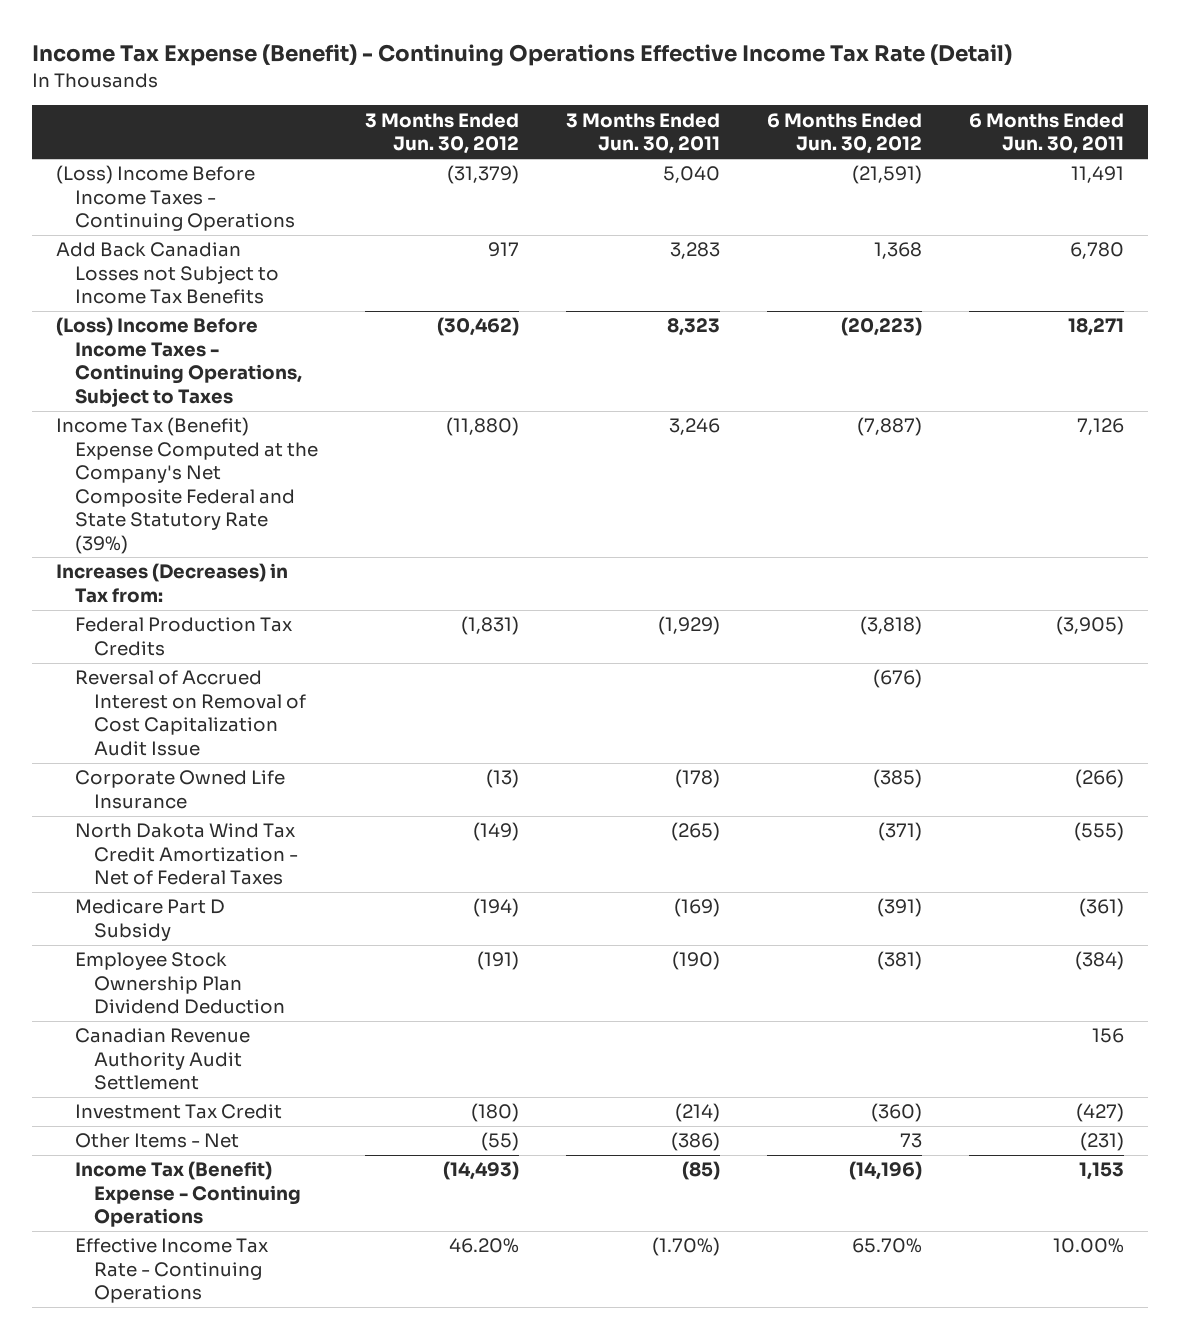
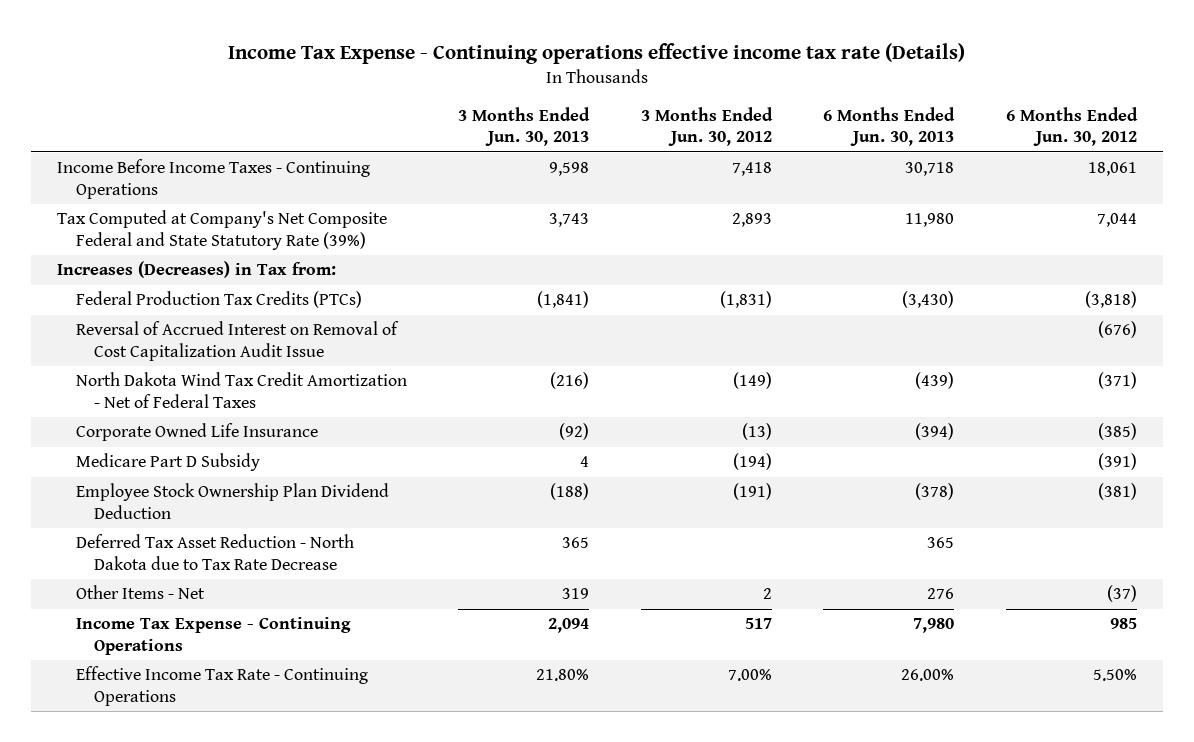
- Income Tax Expense (Benefit) - Continuing Operations Effective Income Tax Rate (Detail)
+ Income Tax Expense - Continuing operations effective income tax rate (Details)
- | 3 Months Ended Jun. 30, 2012 | 3 Months Ended Jun. 30, 2011 | 6 Months Ended Jun. 30, 2012 | 6 Months Ended Jun. 30, 2011
+ | 3 Months Ended Jun. 30, 2013 | 3 Months Ended Jun. 30, 2012 | 6 Months Ended Jun. 30, 2013 | 6 Months Ended Jun. 30, 2012
- (Loss) Income Before Income Taxes - Continuing Operations | (31,379) | 5,040 | (21,591) | 11,491
- Add Back Canadian Losses not Subject to Income Tax Benefits | 917 | 3,283 | 1,368 | 6,780
- (Loss) Income Before Income Taxes - Continuing Operations, Subject to Taxes | (30,462) | 8,323 | (20,223) | 18,271
- Income Tax (Benefit) Expense Computed at the Company's Net Composite Federal and State Statutory Rate (39%) | (11,880) | 3,246 | (7,887) | 7,126
+ Income Before Income Taxes - Continuing Operations | 9,598 | 7,418 | 30,718 | 18,061
+ Tax Computed at Company's Net Composite Federal and State Statutory Rate (39%) | 3,743 | 2,893 | 11,980 | 7,044
- Federal Production Tax Credits | (1,831) | (1,929) | (3,818) | (3,905)
+ Federal Production Tax Credits (PTCs) | (1,841) | (1,831) | (3,430) | (3,818)
moved down: Corporate Owned Life Insurance | (92) | (13) | (394) | (385)
- Canadian Revenue Authority Audit Settlement | | | | 156
- Investment Tax Credit | (180) | (214) | (360) | (427)
- Other Items - Net | (55) | (386) | 73 | (231)
- Income Tax (Benefit) Expense - Continuing Operations | (14,493) | (85) | (14,196) | 1,153
- Effective Income Tax Rate - Continuing Operations | 46.20% | (1.70%) | 65.70% | 10.00%
+ Deferred Tax Asset Reduction - North Dakota due to Tax Rate Decrease | 365 | | 365 |
+ Other Items - Net | 319 | 2 | 276 | (37)
+ Income Tax Expense - Continuing Operations | 2,094 | 517 | 7,980 | 985
+ Effective Income Tax Rate - Continuing Operations | 21.80% | 7.00% | 26.00% | 5.50%

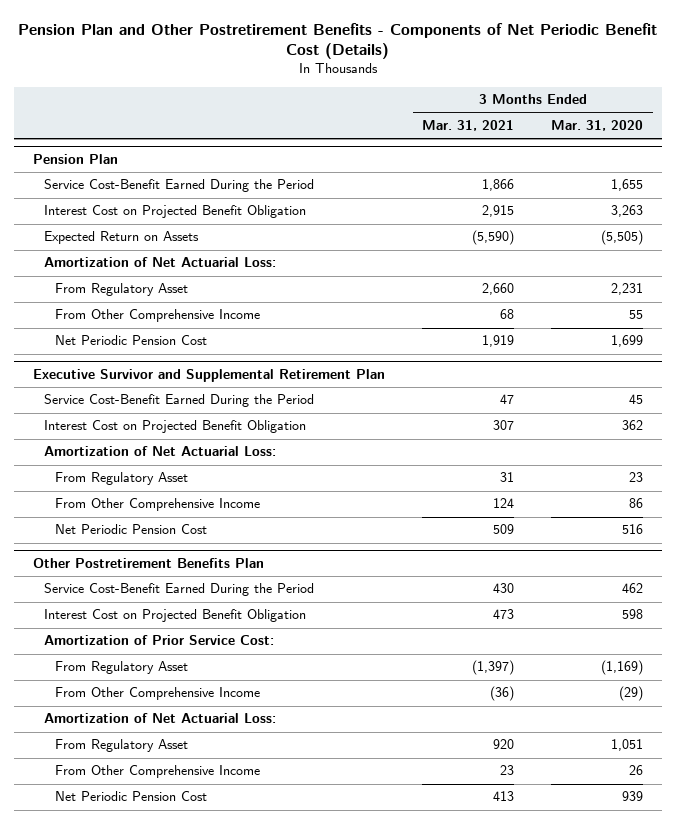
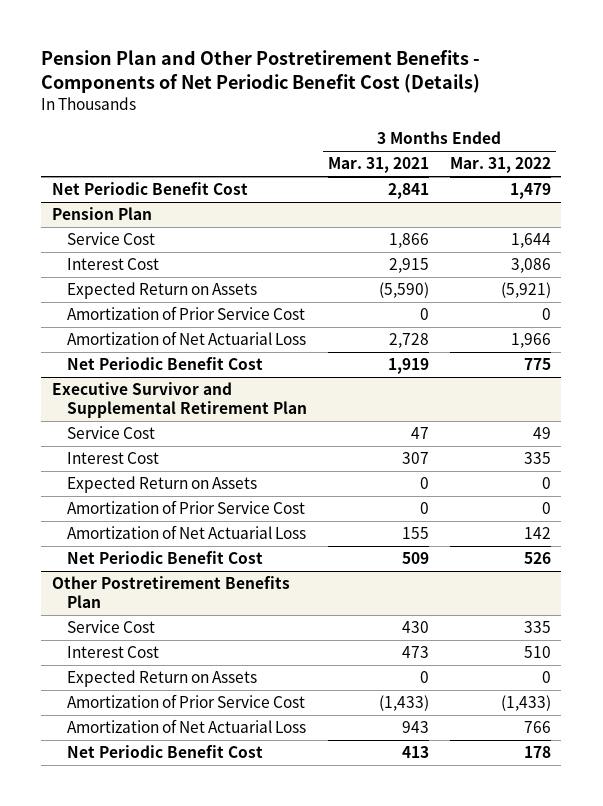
- | 3 Months Ended Mar. 31, 2021 | 3 Months Ended Mar. 31, 2020
+ | 3 Months Ended Mar. 31, 2021 | 3 Months Ended Mar. 31, 2022
+ Net Periodic Benefit Cost | 2,841 | 1,479
@ Pension Plan
- Service Cost-Benefit Earned During the Period | 1,866 | 1,655
- Interest Cost on Projected Benefit Obligation | 2,915 | 3,263
+ Service Cost | 1,866 | 1,644
+ Interest Cost | 2,915 | 3,086
- Amortization of Net Actuarial Loss:
- From Regulatory Asset | 2,660 | 2,231
- From Other Comprehensive Income | 68 | 55
- Net Periodic Pension Cost | 1,919 | 1,699
+ Amortization of Prior Service Cost | 0 | 0
+ Amortization of Net Actuarial Loss | 2,728 | 1,966
+ Net Periodic Benefit Cost | 1,919 | 775
@ Executive Survivor and Supplemental Retirement Plan
- Service Cost-Benefit Earned During the Period | 47 | 45
- Interest Cost on Projected Benefit Obligation | 307 | 362
- Amortization of Net Actuarial Loss:
- From Regulatory Asset | 31 | 23
- From Other Comprehensive Income | 124 | 86
- Net Periodic Pension Cost | 509 | 516
+ Service Cost | 47 | 49
+ Interest Cost | 307 | 335
+ Expected Return on Assets | 0 | 0
+ Amortization of Prior Service Cost | 0 | 0
+ Amortization of Net Actuarial Loss | 155 | 142
+ Net Periodic Benefit Cost | 509 | 526
@ Other Postretirement Benefits Plan
- Service Cost-Benefit Earned During the Period | 430 | 462
- Interest Cost on Projected Benefit Obligation | 473 | 598
- Amortization of Prior Service Cost:
- From Regulatory Asset | (1,397) | (1,169)
- From Other Comprehensive Income | (36) | (29)
- Amortization of Net Actuarial Loss:
- From Regulatory Asset | 920 | 1,051
- From Other Comprehensive Income | 23 | 26
- Net Periodic Pension Cost | 413 | 939
+ Service Cost | 430 | 335
+ Interest Cost | 473 | 510
+ Expected Return on Assets | 0 | 0
+ Amortization of Prior Service Cost | (1,433) | (1,433)
+ Amortization of Net Actuarial Loss | 943 | 766
+ Net Periodic Benefit Cost | 413 | 178

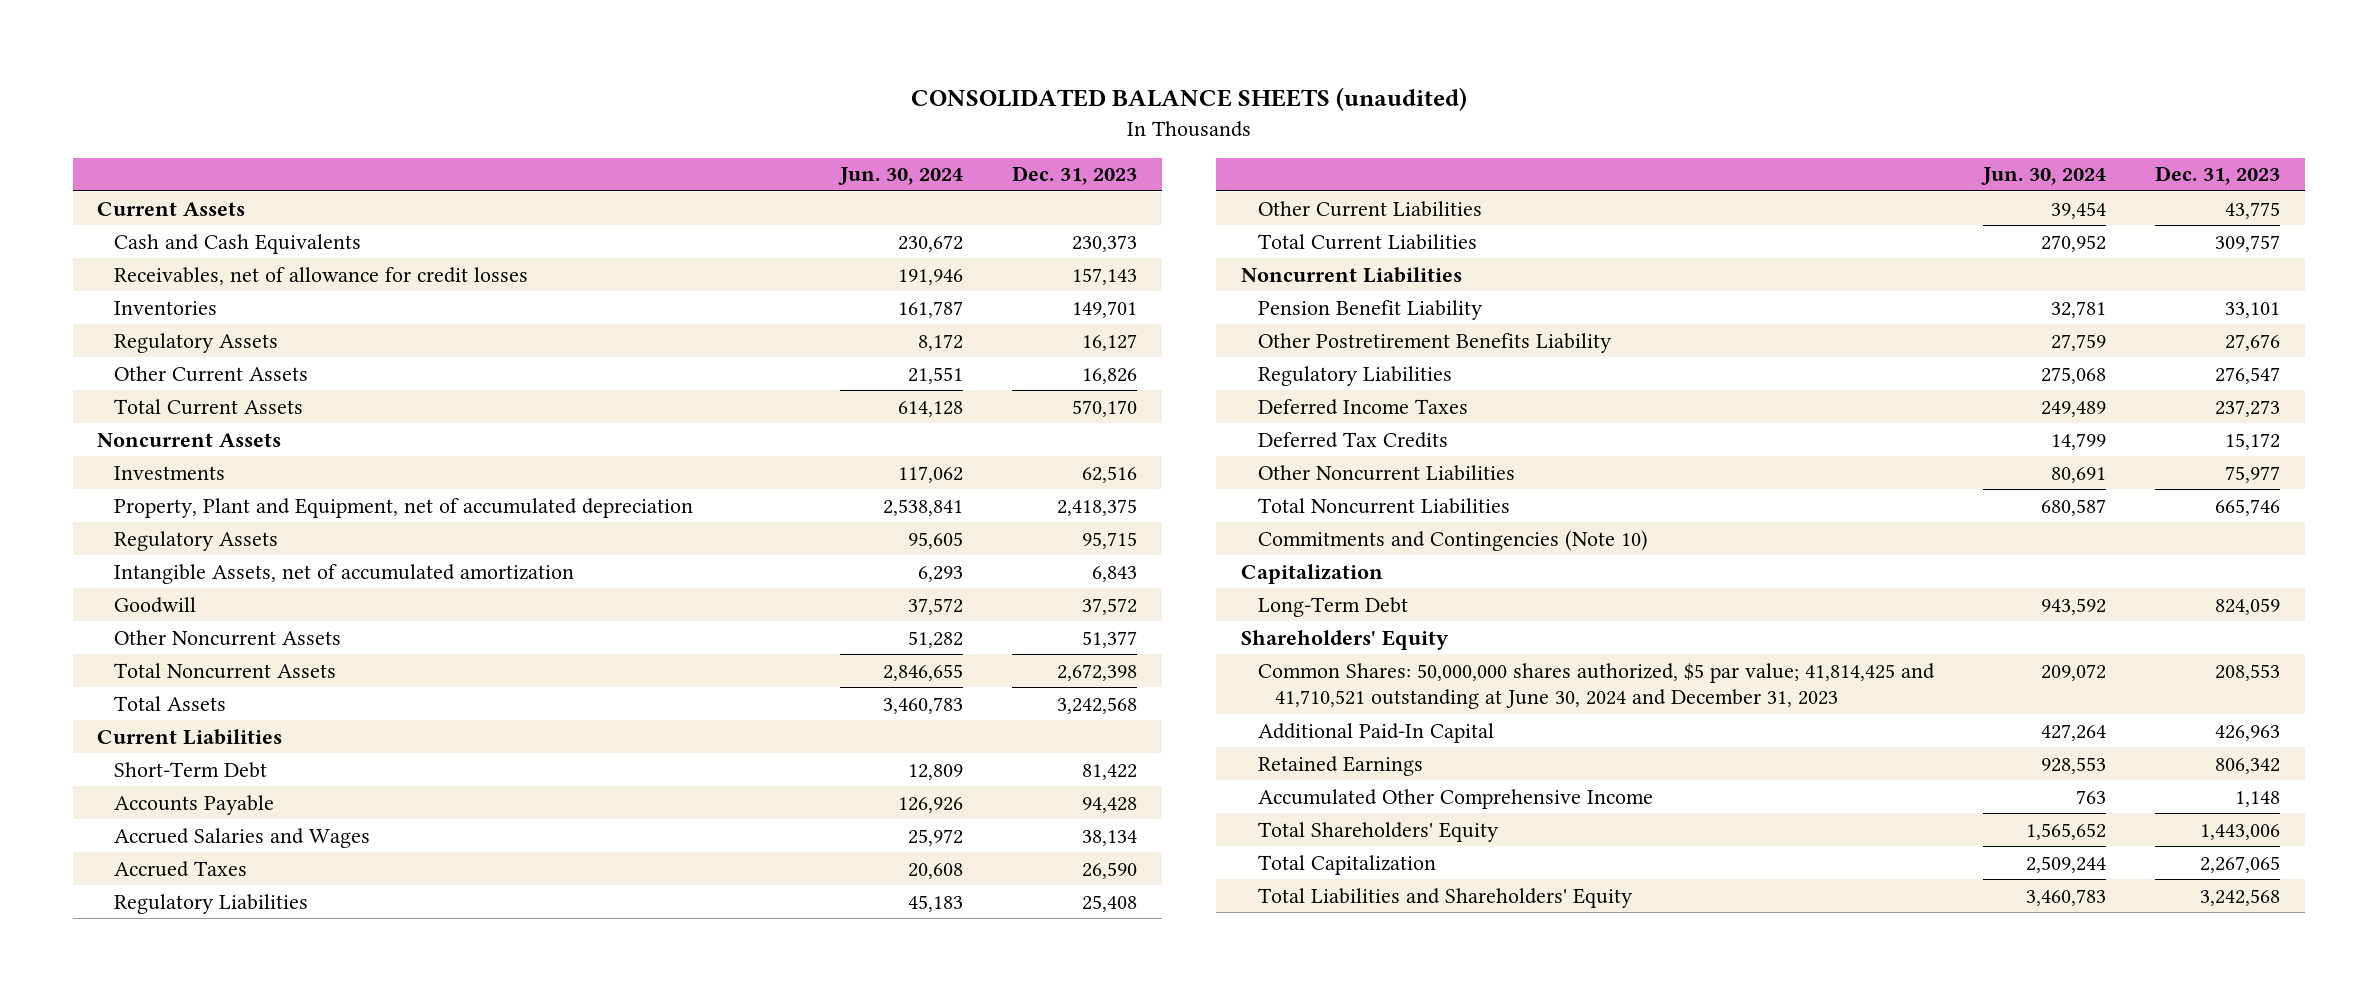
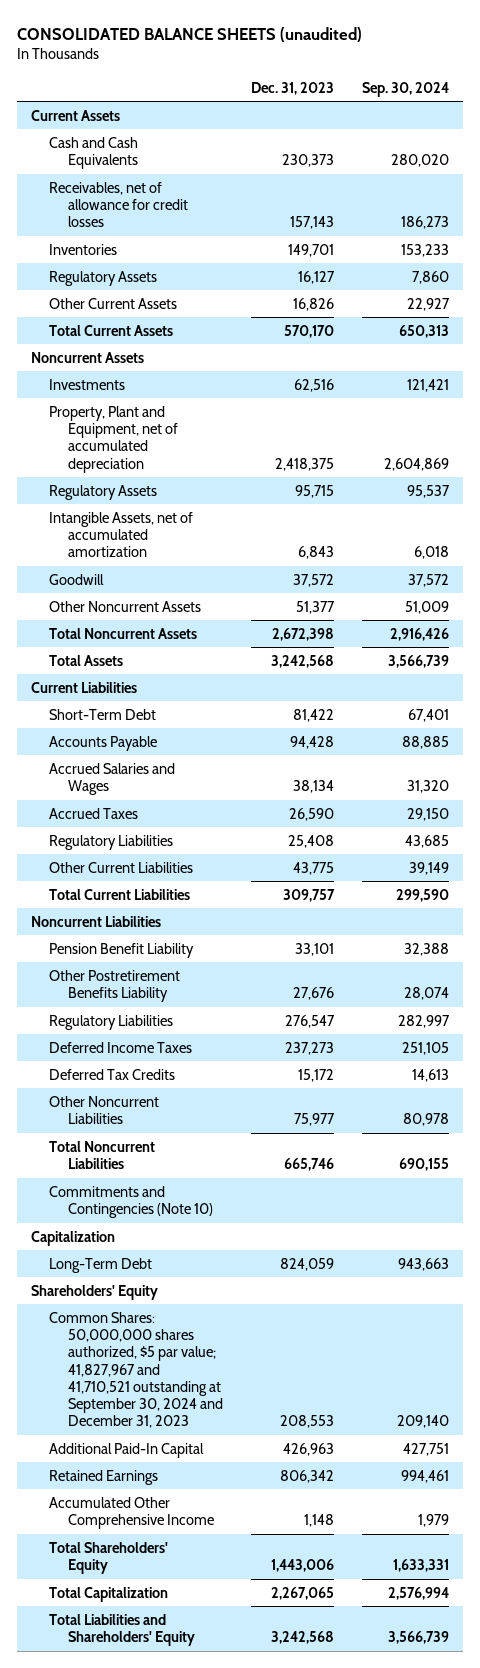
- | Jun. 30, 2024 | Dec. 31, 2023
+ | Dec. 31, 2023 | Sep. 30, 2024
- Common Shares: 50,000,000 shares authorized, $5 par value; 41,814,425 and 41,710,521 outstanding at June 30, 2024 and December 31, 2023 | 209,072 | 208,553
+ Common Shares: 50,000,000 shares authorized, $5 par value; 41,827,967 and 41,710,521 outstanding at September 30, 2024 and December 31, 2023 | 208,553 | 209,140

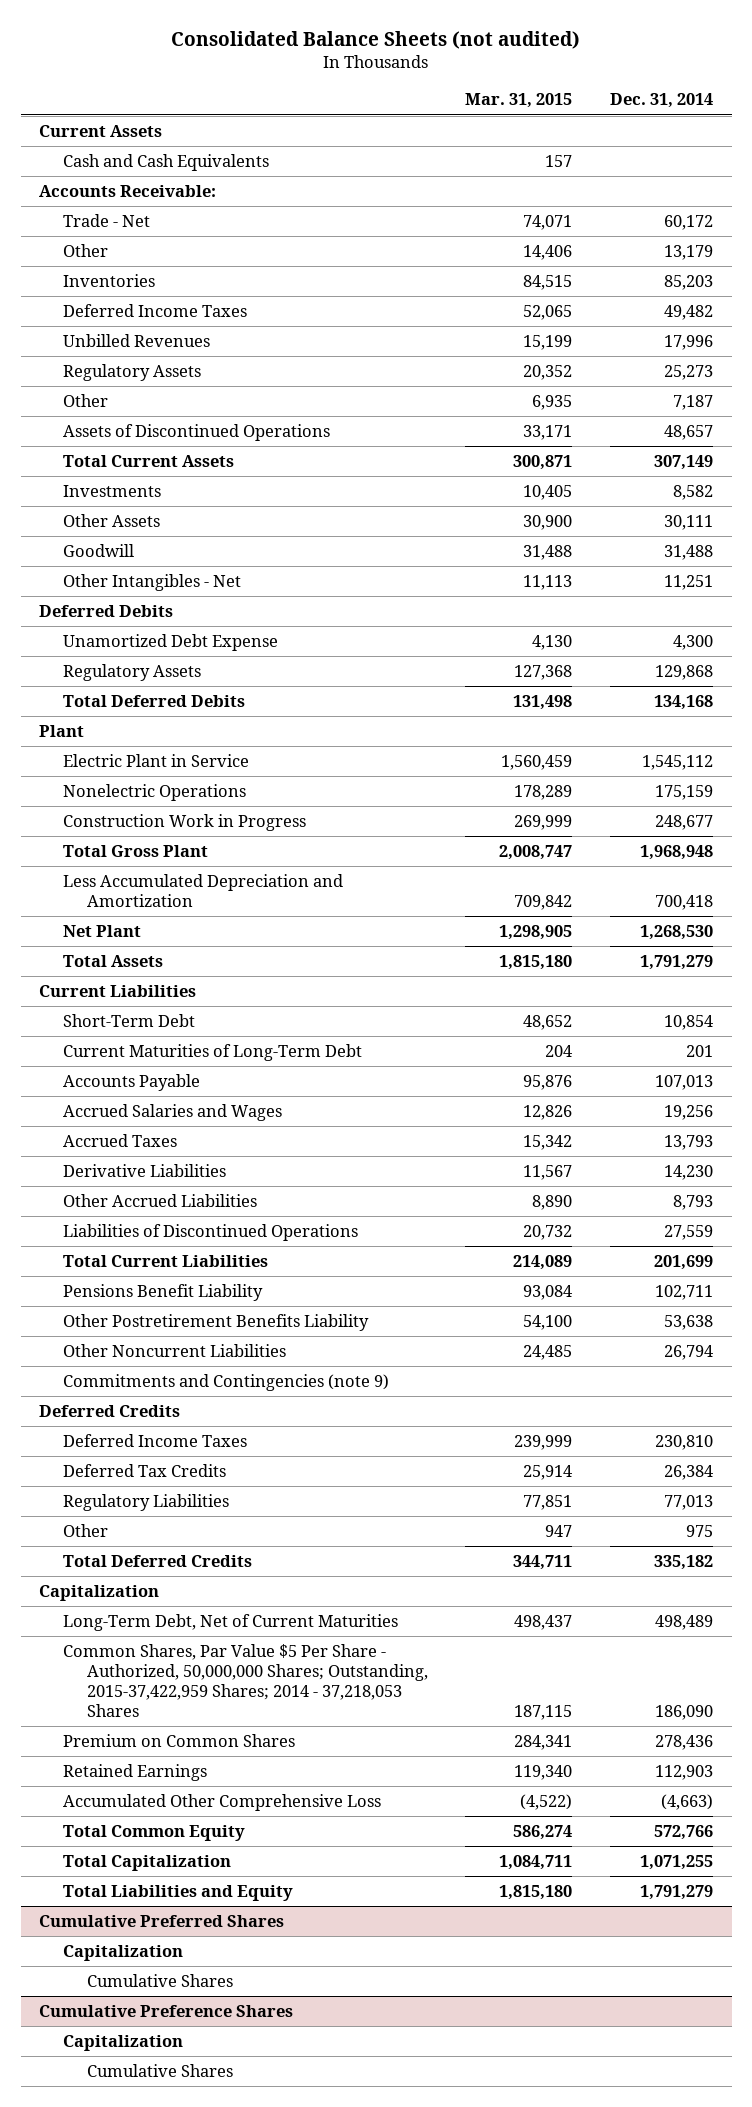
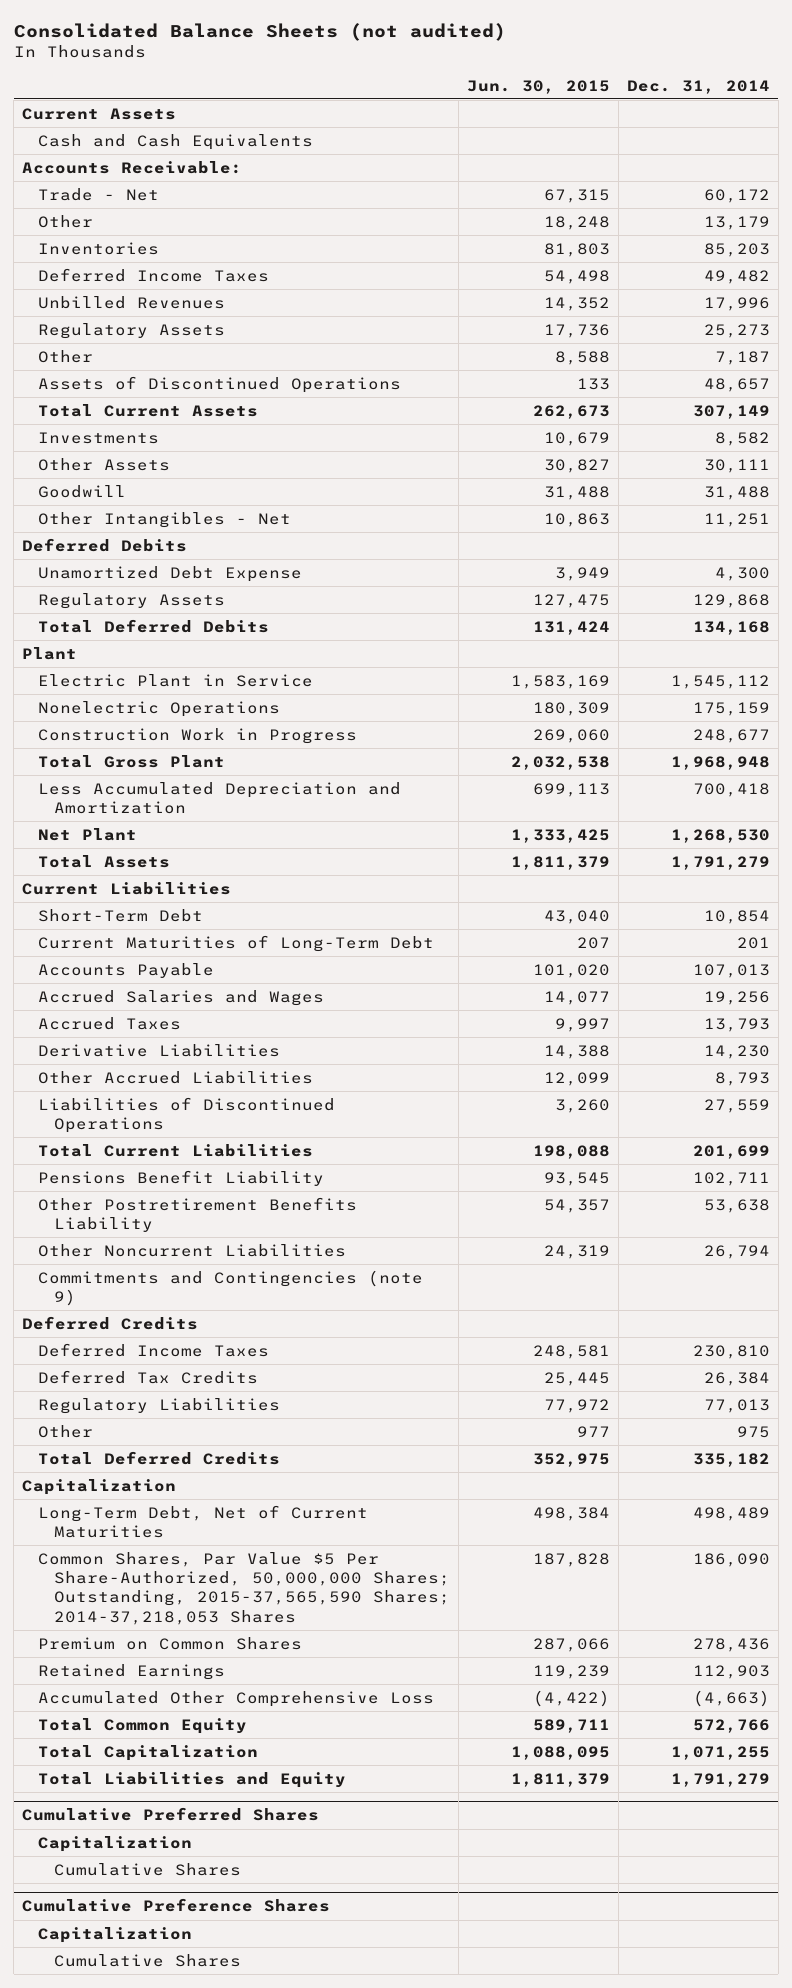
- | Mar. 31, 2015 | Dec. 31, 2014
+ | Jun. 30, 2015 | Dec. 31, 2014
- Common Shares, Par Value $5 Per Share - Authorized, 50,000,000 Shares; Outstanding, 2015-37,422,959 Shares; 2014 - 37,218,053 Shares | 187,115 | 186,090
+ Common Shares, Par Value $5 Per Share-Authorized, 50,000,000 Shares; Outstanding, 2015-37,565,590 Shares; 2014-37,218,053 Shares | 187,828 | 186,090

